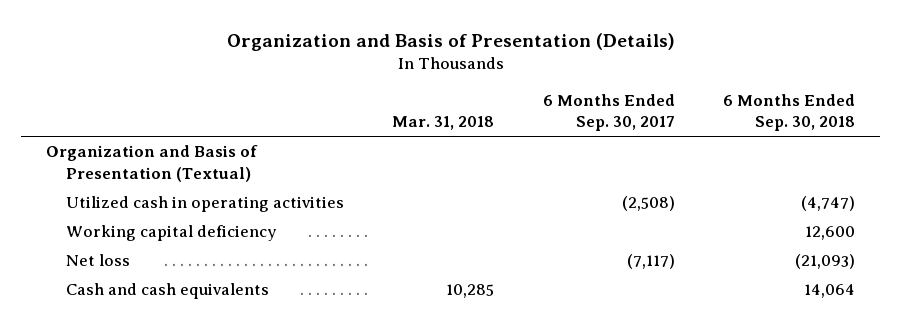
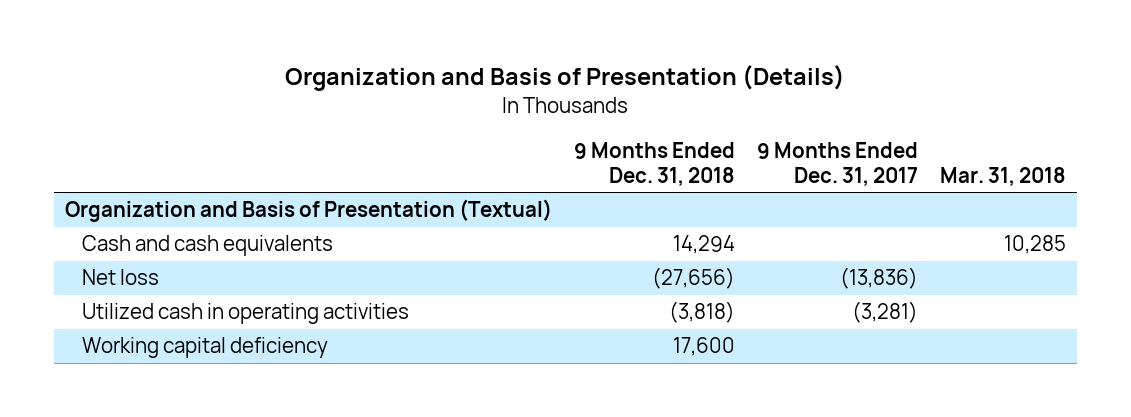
- | Mar. 31, 2018 | 6 Months Ended Sep. 30, 2017 | 6 Months Ended Sep. 30, 2018
+ | 9 Months Ended Dec. 31, 2018 | 9 Months Ended Dec. 31, 2017 | Mar. 31, 2018
moved up: Cash and cash equivalents | 14,294 | | 10,285
moved up: Net loss | (27,656) | (13,836) |

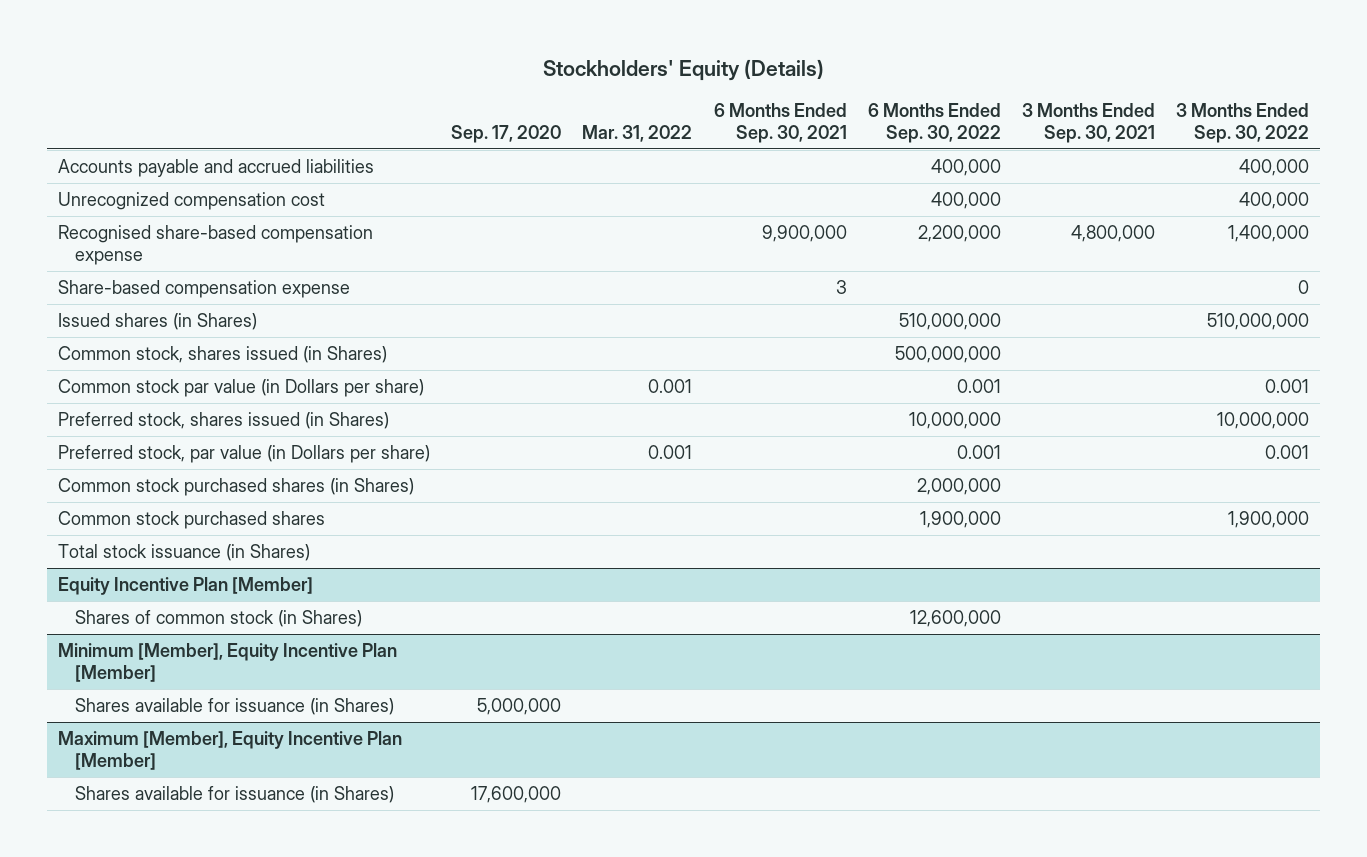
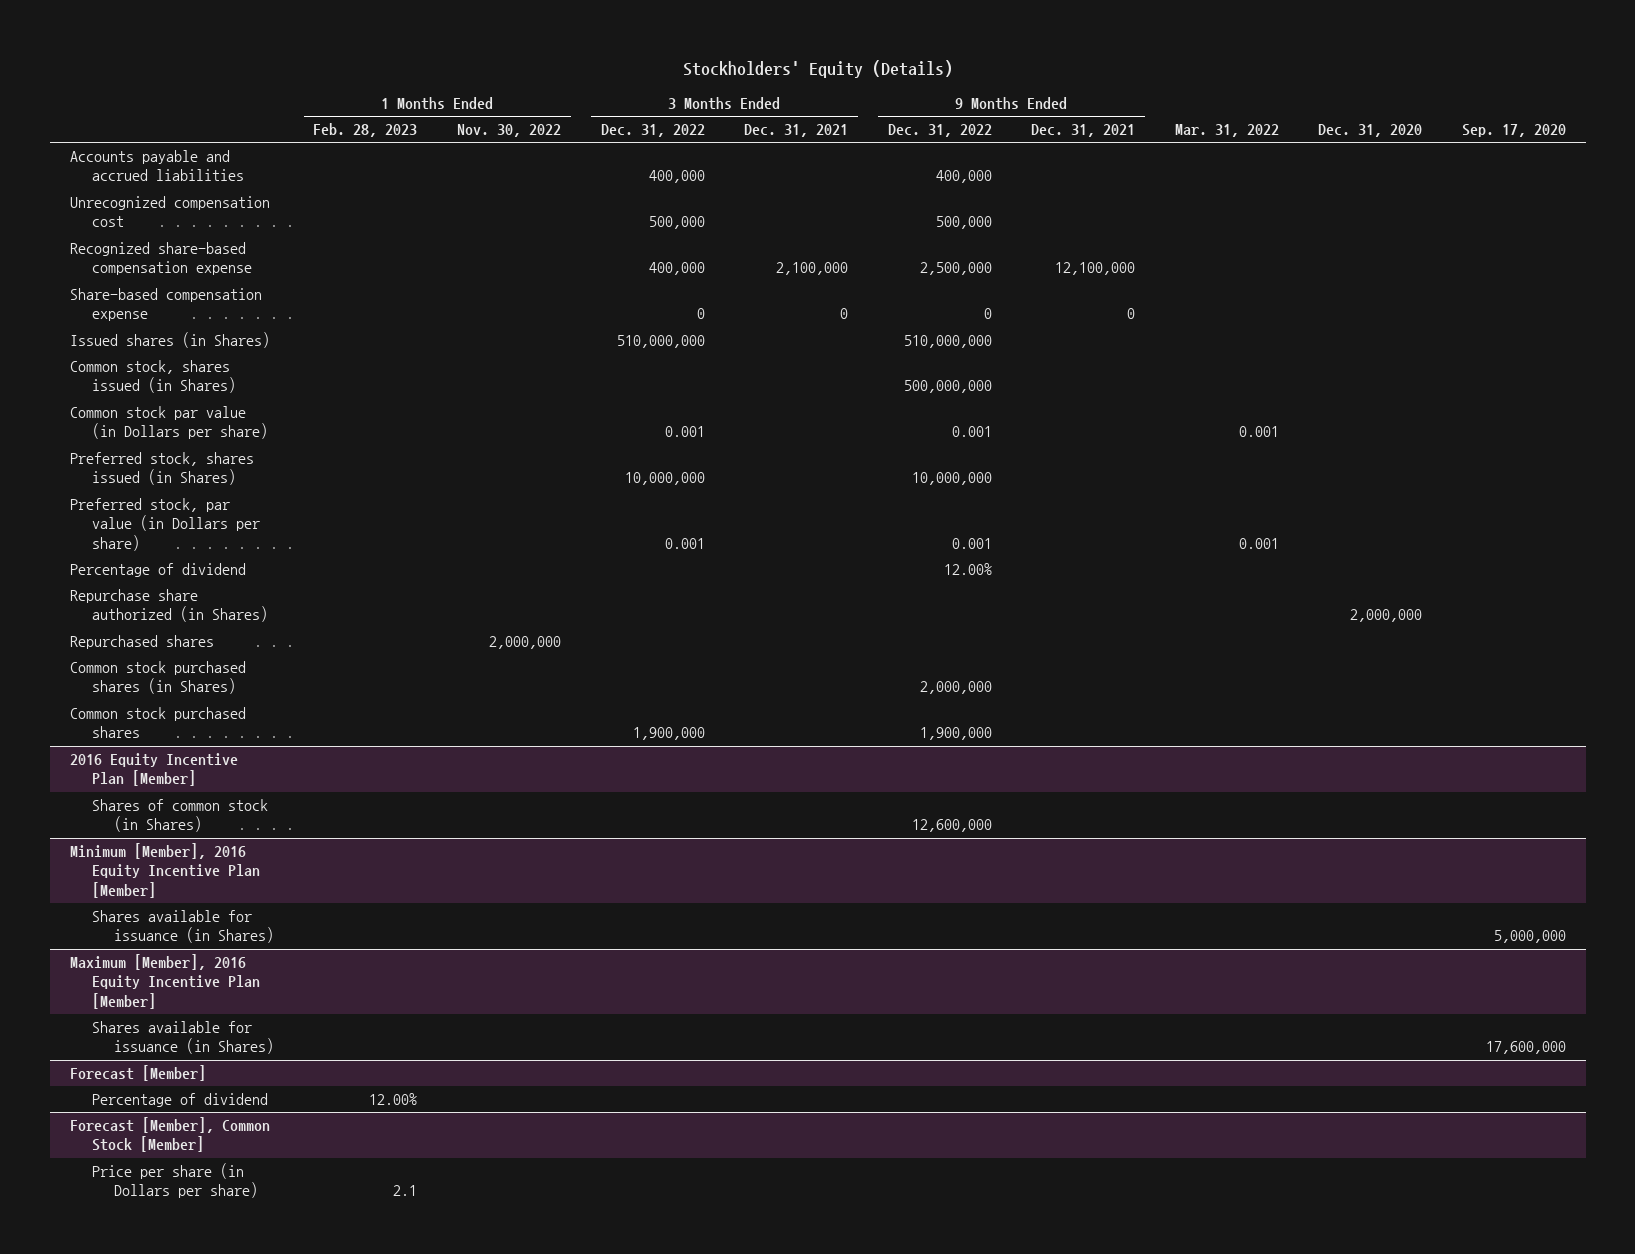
- | Sep. 17, 2020 | Mar. 31, 2022 | 6 Months Ended Sep. 30, 2021 | 6 Months Ended Sep. 30, 2022 | 3 Months Ended Sep. 30, 2021 | 3 Months Ended Sep. 30, 2022
+ | 1 Months Ended Feb. 28, 2023 | 1 Months Ended Nov. 30, 2022 | 3 Months Ended Dec. 31, 2022 | 3 Months Ended Dec. 31, 2021 | 9 Months Ended Dec. 31, 2022 | 9 Months Ended Dec. 31, 2021 | Mar. 31, 2022 | Dec. 31, 2020 | Sep. 17, 2020
- Recognised share-based compensation expense | | | 9,900,000 | 2,200,000 | 4,800,000 | 1,400,000
+ Recognized share-based compensation expense | | | 400,000 | 2,100,000 | 2,500,000 | 12,100,000 | | |
+ Percentage of dividend | | | | | 12.00% | | | |
+ Repurchase share authorized (in Shares) | | | | | | | | 2,000,000 |
+ Repurchased shares | | 2,000,000 | | | | | | |
- Total stock issuance (in Shares)
- Equity Incentive Plan [Member]
+ 2016 Equity Incentive Plan [Member]
- Minimum [Member], Equity Incentive Plan [Member]
+ Minimum [Member], 2016 Equity Incentive Plan [Member]
- Maximum [Member], Equity Incentive Plan [Member]
+ Maximum [Member], 2016 Equity Incentive Plan [Member]
+ Forecast [Member]
+ Percentage of dividend | 12.00% | | | | | | | |
+ Forecast [Member], Common Stock [Member]
+ Price per share (in Dollars per share) | 2.1 | | | | | | | |

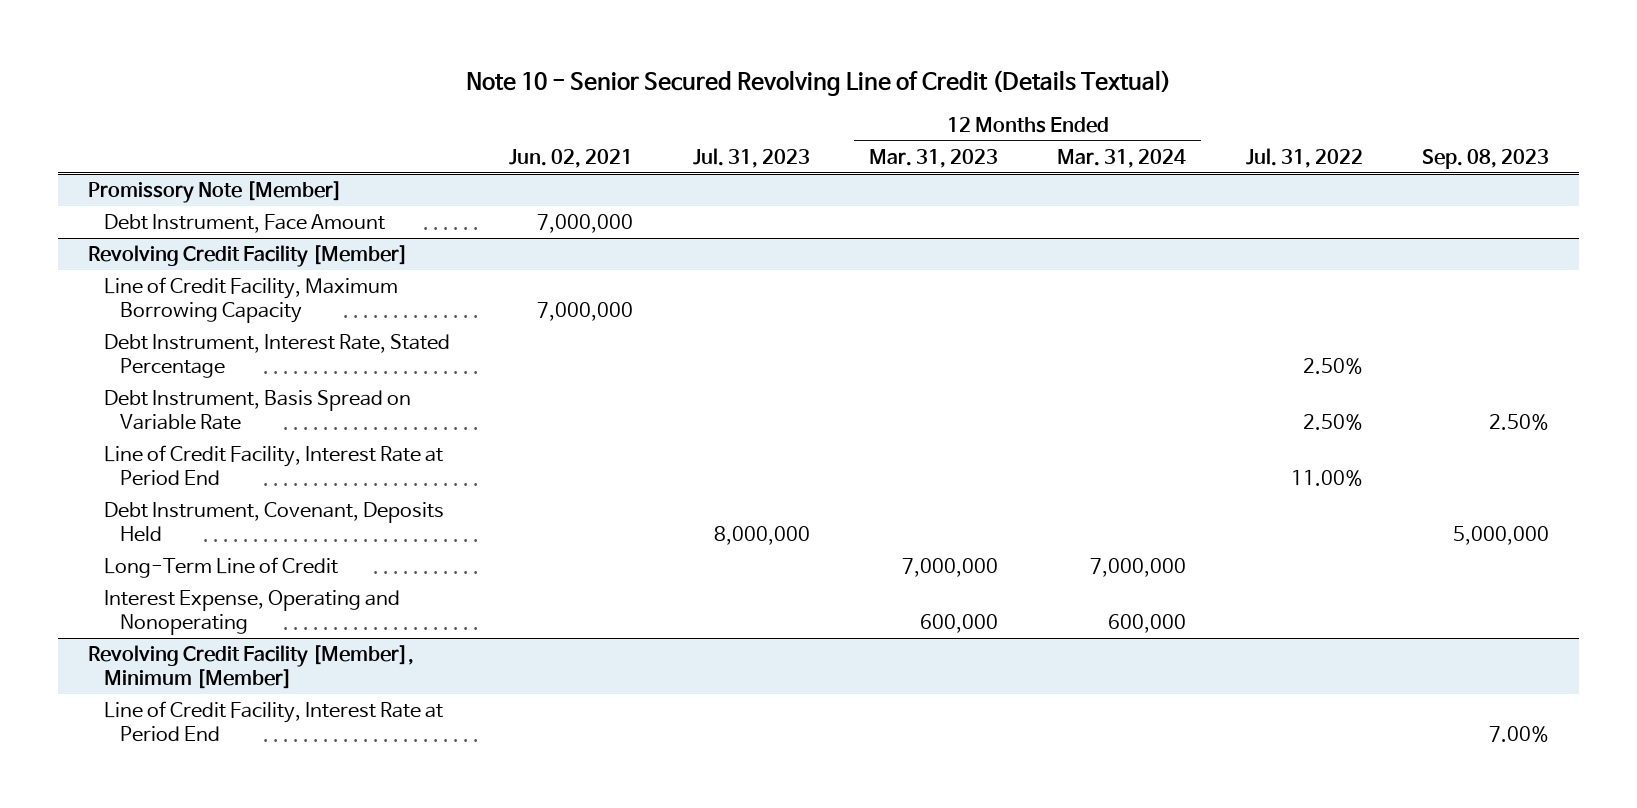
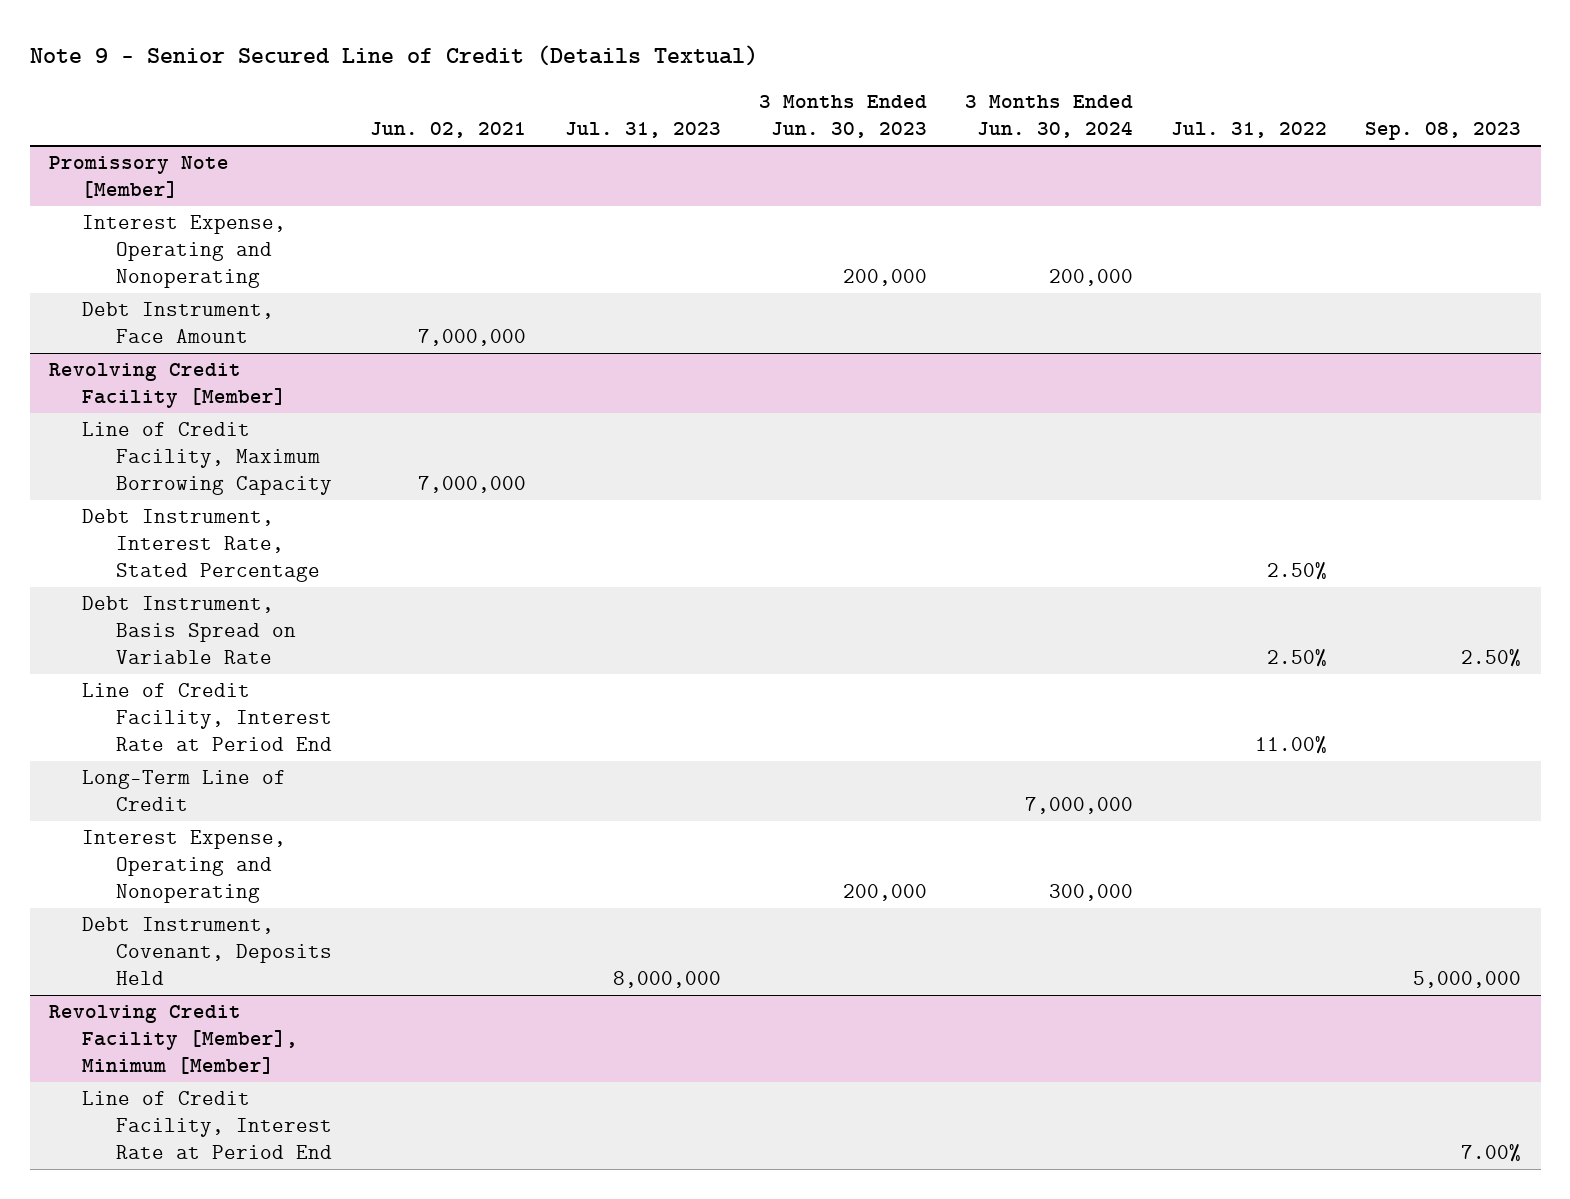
- Note 10 - Senior Secured Revolving Line of Credit (Details Textual)
+ Note 9 - Senior Secured Line of Credit (Details Textual)
- | Jun. 02, 2021 | Jul. 31, 2023 | 12 Months Ended Mar. 31, 2023 | 12 Months Ended Mar. 31, 2024 | Jul. 31, 2022 | Sep. 08, 2023
+ | Jun. 02, 2021 | Jul. 31, 2023 | 3 Months Ended Jun. 30, 2023 | 3 Months Ended Jun. 30, 2024 | Jul. 31, 2022 | Sep. 08, 2023
@ Promissory Note [Member]
+ Interest Expense, Operating and Nonoperating | | | 200,000 | 200,000 | |
@ Revolving Credit Facility [Member]
moved down: Debt Instrument, Covenant, Deposits Held | | 8,000,000 | | | | 5,000,000

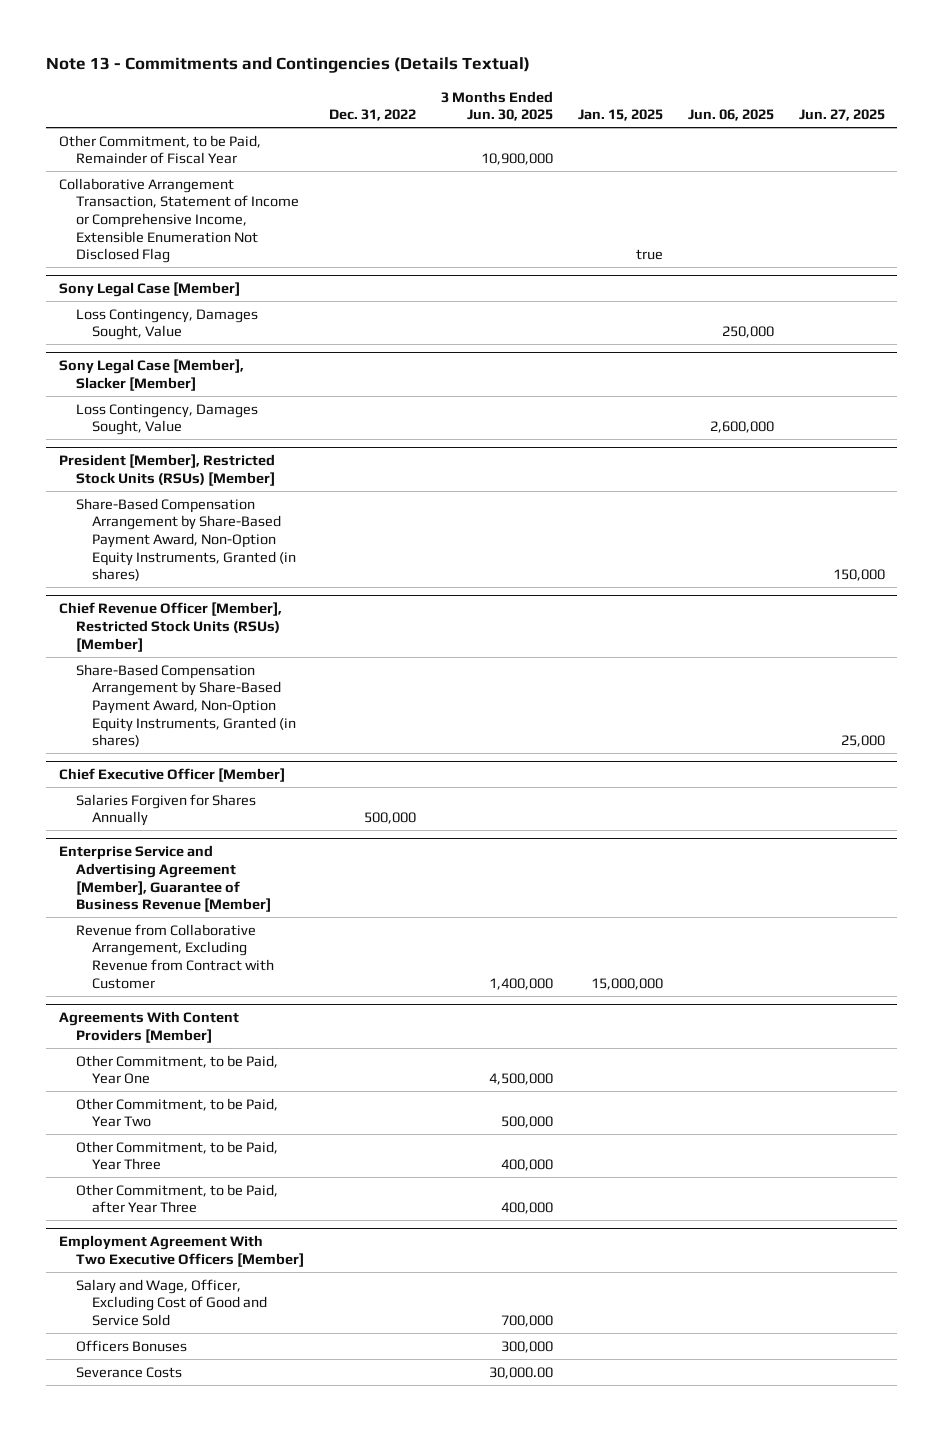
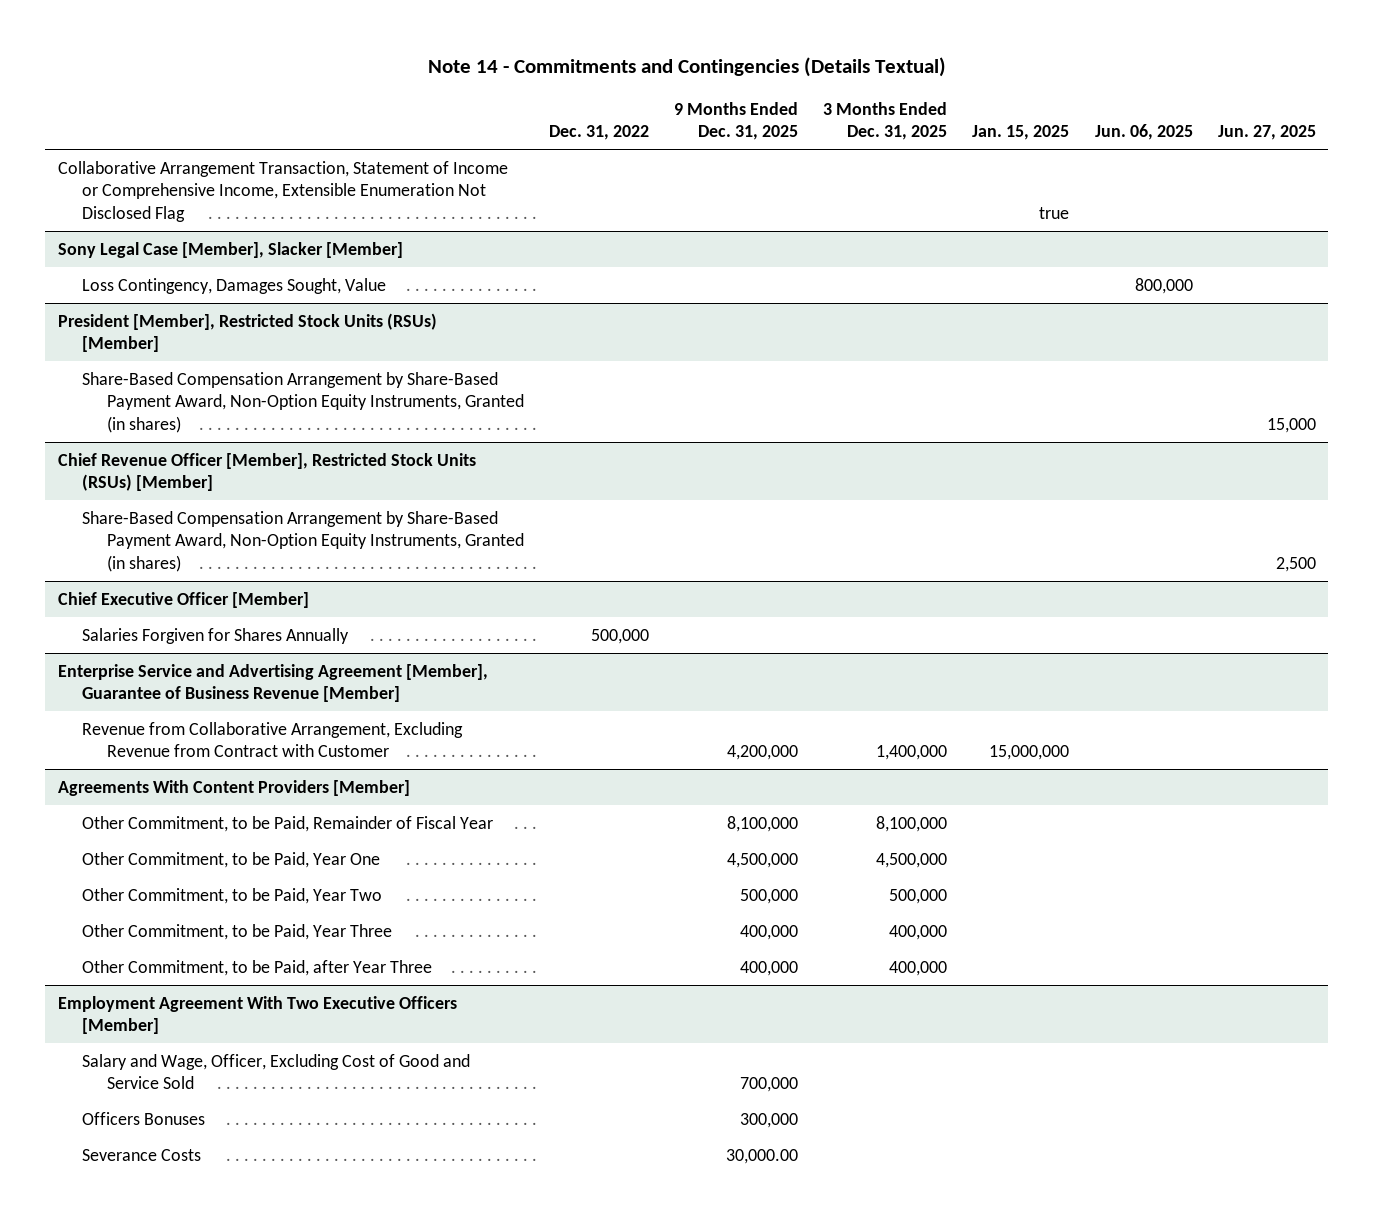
- Note 13 - Commitments and Contingencies (Details Textual)
+ Note 14 - Commitments and Contingencies (Details Textual)
- | Dec. 31, 2022 | 3 Months Ended Jun. 30, 2025 | Jan. 15, 2025 | Jun. 06, 2025 | Jun. 27, 2025
+ | Dec. 31, 2022 | 9 Months Ended Dec. 31, 2025 | 3 Months Ended Dec. 31, 2025 | Jan. 15, 2025 | Jun. 06, 2025 | Jun. 27, 2025
- Other Commitment, to be Paid, Remainder of Fiscal Year | | 10,900,000 | | |
- Sony Legal Case [Member]
- Loss Contingency, Damages Sought, Value | | | | 250,000 |
@ Sony Legal Case [Member], Slacker [Member]
- Loss Contingency, Damages Sought, Value | | | | 2,600,000 |
+ Loss Contingency, Damages Sought, Value | | | | | 800,000 |
@ President [Member], Restricted Stock Units (RSUs) [Member]
- Share-Based Compensation Arrangement by Share-Based Payment Award, Non-Option Equity Instruments, Granted (in shares) | | | | | 150,000
+ Share-Based Compensation Arrangement by Share-Based Payment Award, Non-Option Equity Instruments, Granted (in shares) | | | | | | 15,000
@ Chief Revenue Officer [Member], Restricted Stock Units (RSUs) [Member]
- Share-Based Compensation Arrangement by Share-Based Payment Award, Non-Option Equity Instruments, Granted (in shares) | | | | | 25,000
+ Share-Based Compensation Arrangement by Share-Based Payment Award, Non-Option Equity Instruments, Granted (in shares) | | | | | | 2,500
@ Agreements With Content Providers [Member]
+ Other Commitment, to be Paid, Remainder of Fiscal Year | | 8,100,000 | 8,100,000 | | |

